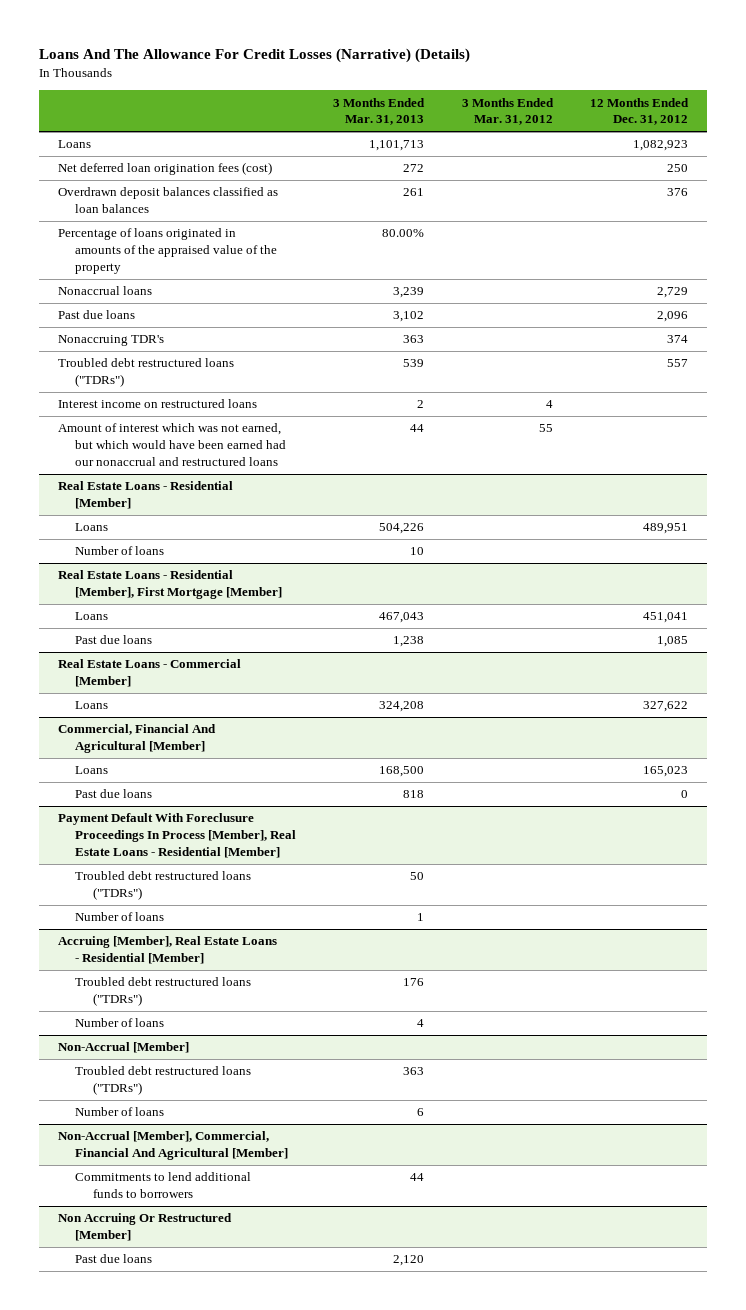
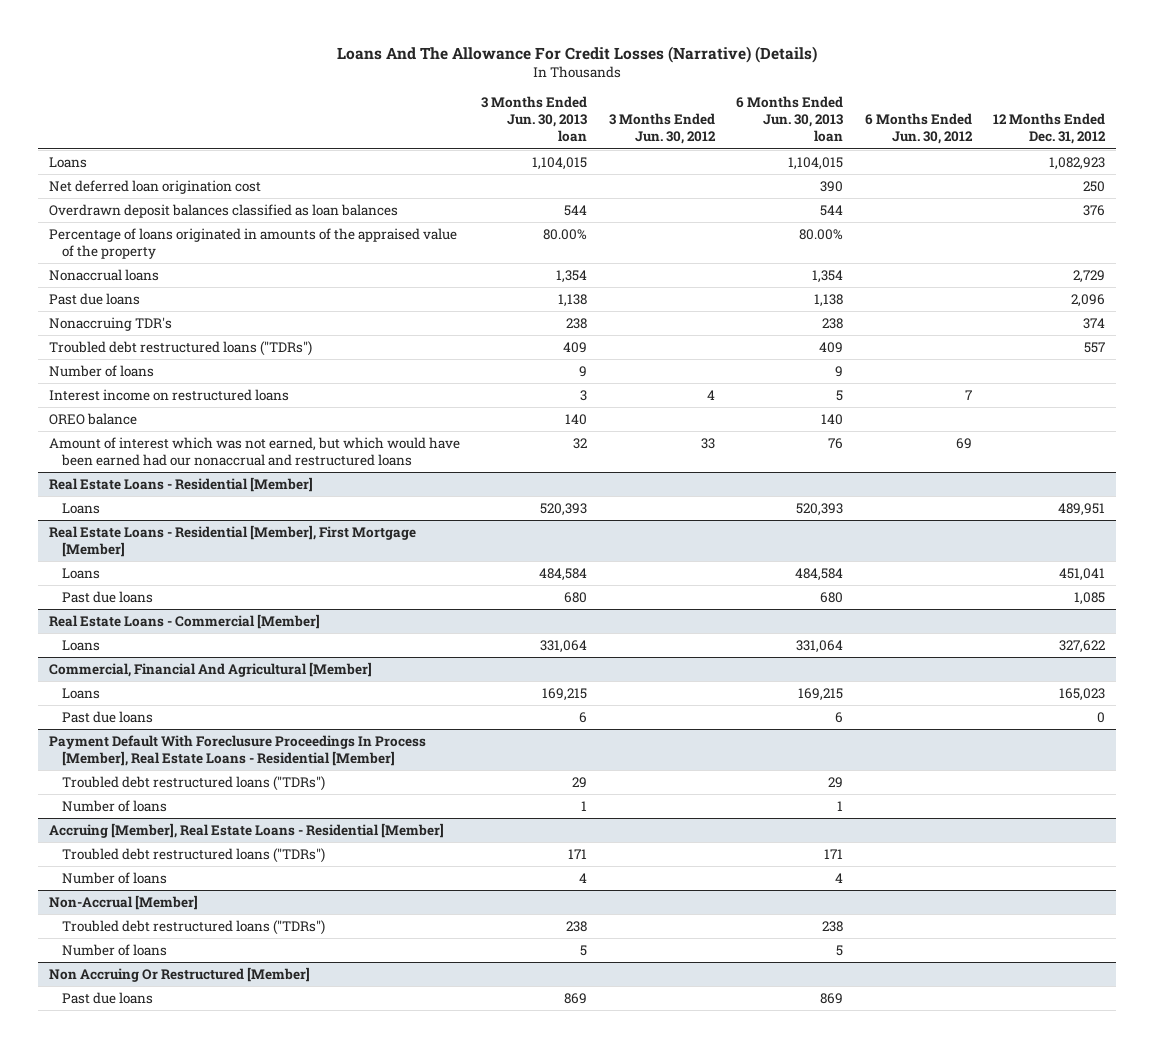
- | 3 Months Ended Mar. 31, 2013 | 3 Months Ended Mar. 31, 2012 | 12 Months Ended Dec. 31, 2012
+ | 3 Months Ended Jun. 30, 2013 loan | 3 Months Ended Jun. 30, 2012 | 6 Months Ended Jun. 30, 2013 loan | 6 Months Ended Jun. 30, 2012 | 12 Months Ended Dec. 31, 2012
- Net deferred loan origination fees (cost) | 272 | | 250
+ Net deferred loan origination cost | | | 390 | | 250
+ Number of loans | 9 | | 9 | |
+ OREO balance | 140 | | 140 | |
@ Real Estate Loans - Residential [Member]
- Number of loans | 10 | |
- Non-Accrual [Member], Commercial, Financial And Agricultural [Member]
- Commitments to lend additional funds to borrowers | 44 | |

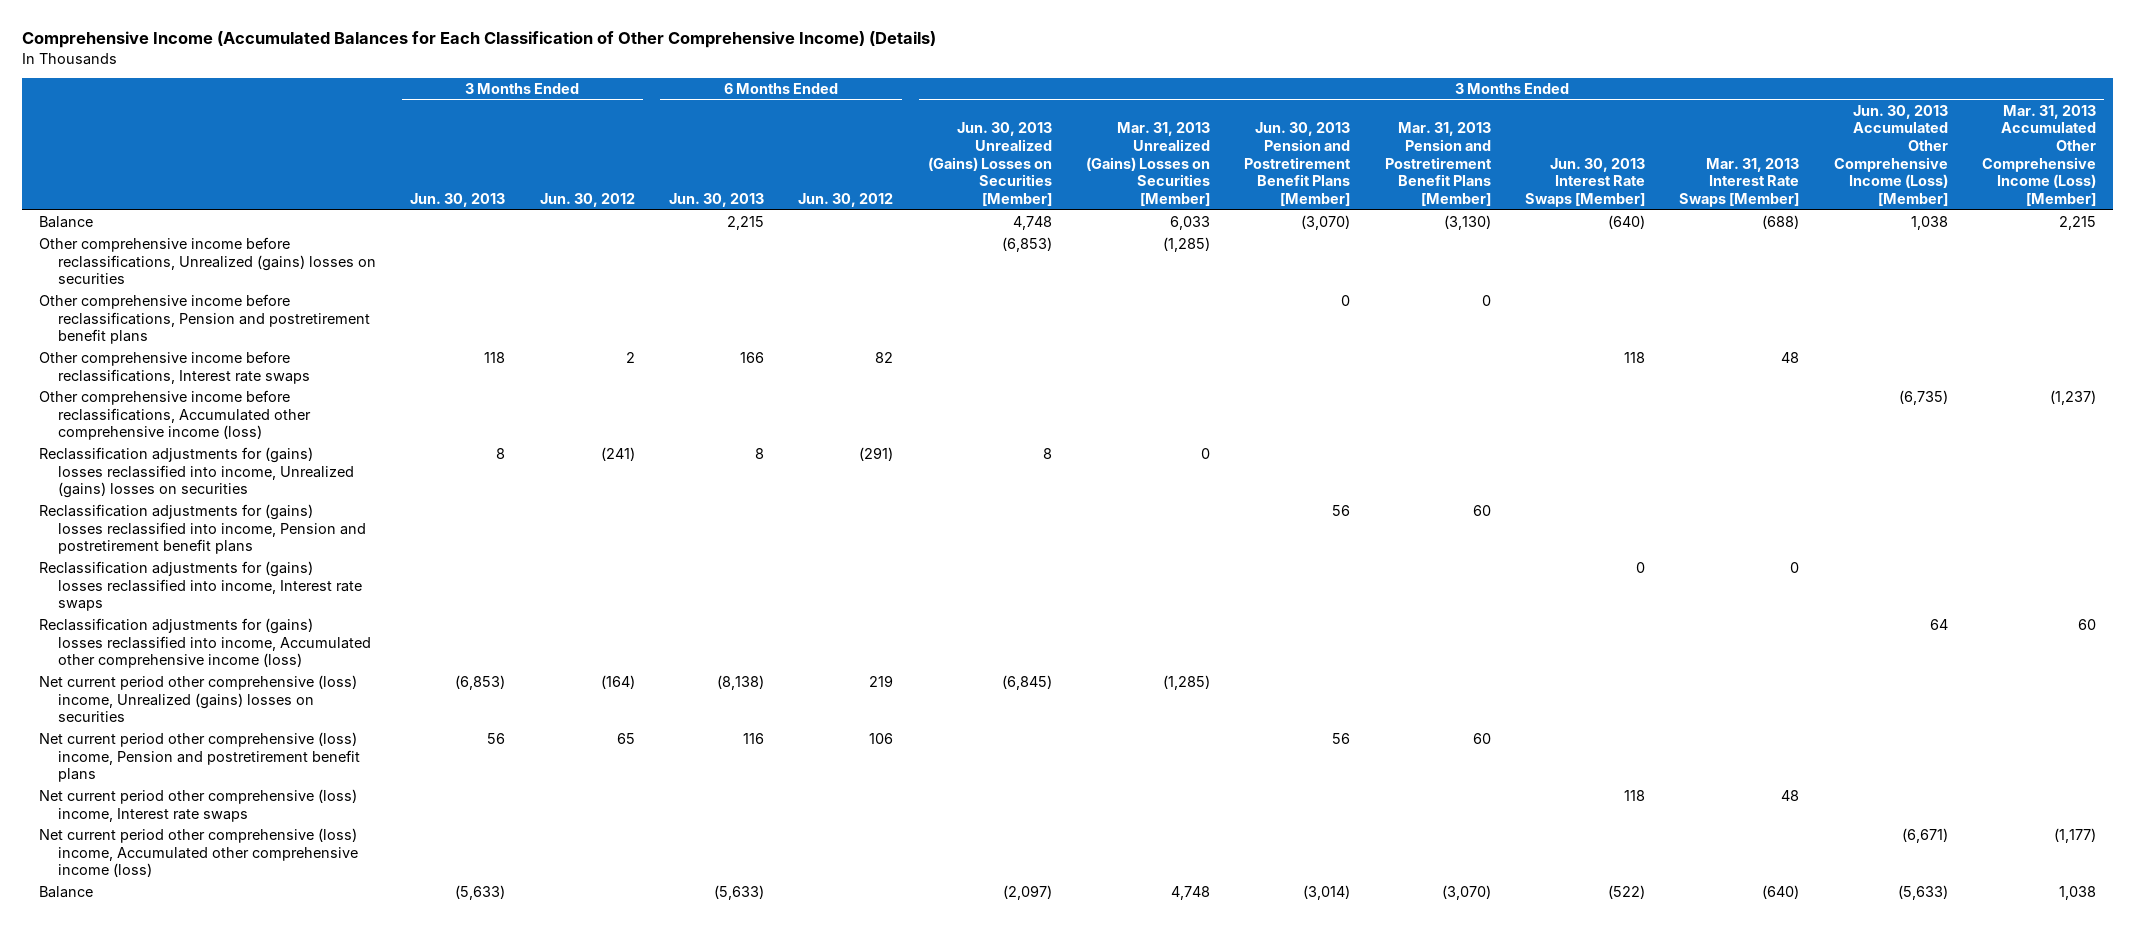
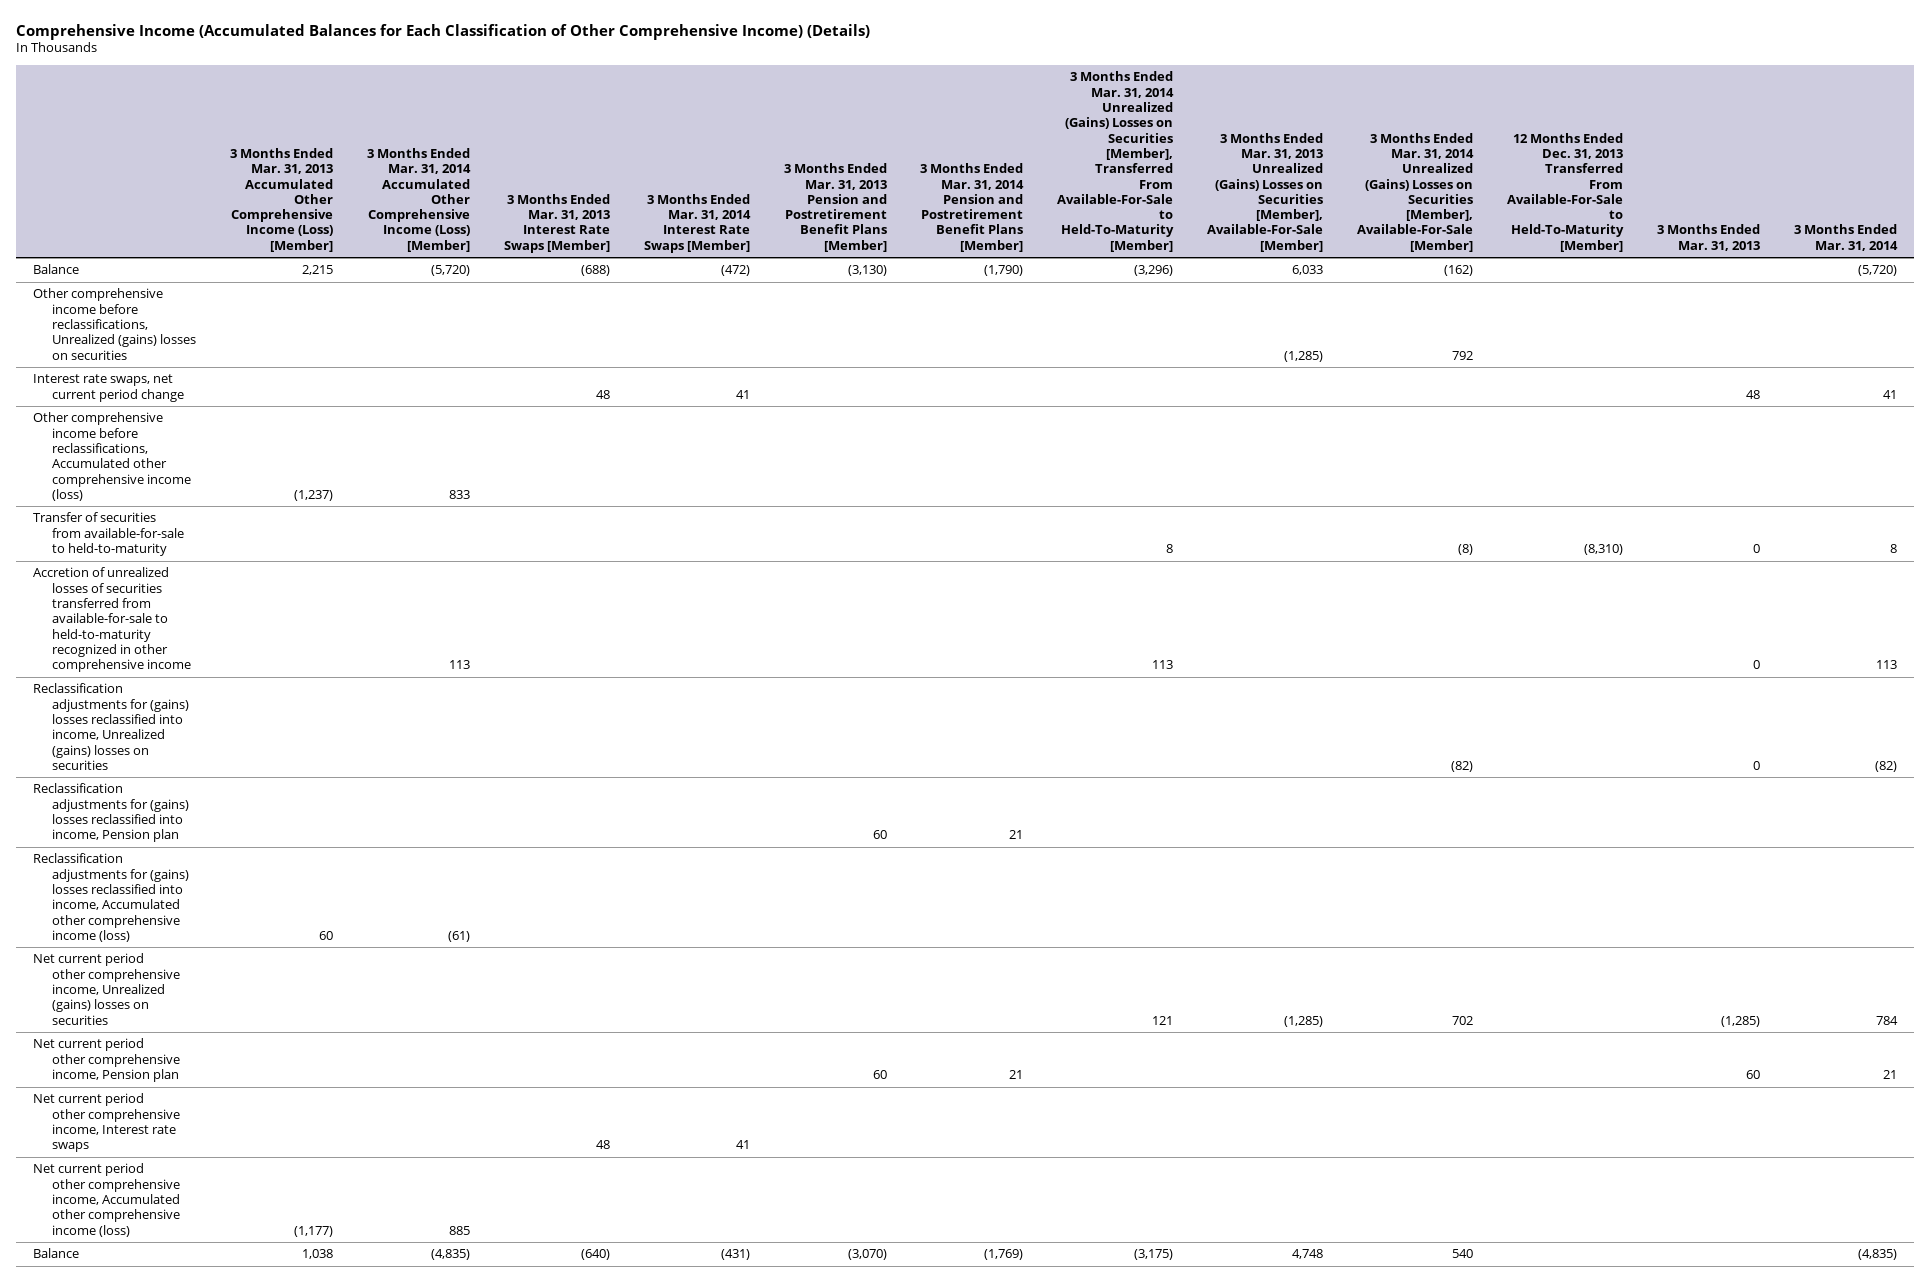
- | 3 Months Ended Jun. 30, 2013 | 3 Months Ended Jun. 30, 2012 | 6 Months Ended Jun. 30, 2013 | 6 Months Ended Jun. 30, 2012 | 3 Months Ended Jun. 30, 2013 Unrealized (Gains) Losses on Securities [Member] | 3 Months Ended Mar. 31, 2013 Unrealized (Gains) Losses on Securities [Member] | 3 Months Ended Jun. 30, 2013 Pension and Postretirement Benefit Plans [Member] | 3 Months Ended Mar. 31, 2013 Pension and Postretirement Benefit Plans [Member] | 3 Months Ended Jun. 30, 2013 Interest Rate Swaps [Member] | 3 Months Ended Mar. 31, 2013 Interest Rate Swaps [Member] | 3 Months Ended Jun. 30, 2013 Accumulated Other Comprehensive Income (Loss) [Member] | 3 Months Ended Mar. 31, 2013 Accumulated Other Comprehensive Income (Loss) [Member]
+ | 3 Months Ended Mar. 31, 2013 Accumulated Other Comprehensive Income (Loss) [Member] | 3 Months Ended Mar. 31, 2014 Accumulated Other Comprehensive Income (Loss) [Member] | 3 Months Ended Mar. 31, 2013 Interest Rate Swaps [Member] | 3 Months Ended Mar. 31, 2014 Interest Rate Swaps [Member] | 3 Months Ended Mar. 31, 2013 Pension and Postretirement Benefit Plans [Member] | 3 Months Ended Mar. 31, 2014 Pension and Postretirement Benefit Plans [Member] | 3 Months Ended Mar. 31, 2014 Unrealized (Gains) Losses on Securities [Member], Transferred From Available-For-Sale to Held-To-Maturity [Member] | 3 Months Ended Mar. 31, 2013 Unrealized (Gains) Losses on Securities [Member], Available-For-Sale [Member] | 3 Months Ended Mar. 31, 2014 Unrealized (Gains) Losses on Securities [Member], Available-For-Sale [Member] | 12 Months Ended Dec. 31, 2013 Transferred From Available-For-Sale to Held-To-Maturity [Member] | 3 Months Ended Mar. 31, 2013 | 3 Months Ended Mar. 31, 2014
- Other comprehensive income before reclassifications, Pension and postretirement benefit plans | | | | | | | 0 | 0 | | | |
- Other comprehensive income before reclassifications, Interest rate swaps | 118 | 2 | 166 | 82 | | | | | 118 | 48 | |
+ Interest rate swaps, net current period change | | | 48 | 41 | | | | | | | 48 | 41
+ Transfer of securities from available-for-sale to held-to-maturity | | | | | | | 8 | | (8) | (8,310) | 0 | 8
+ Accretion of unrealized losses of securities transferred from available-for-sale to held-to-maturity recognized in other comprehensive income | | 113 | | | | | 113 | | | | 0 | 113
- Reclassification adjustments for (gains) losses reclassified into income, Pension and postretirement benefit plans | | | | | | | 56 | 60 | | | |
- Reclassification adjustments for (gains) losses reclassified into income, Interest rate swaps | | | | | | | | | 0 | 0 | |
+ Reclassification adjustments for (gains) losses reclassified into income, Pension plan | | | | | 60 | 21 | | | | | |
- Net current period other comprehensive (loss) income, Unrealized (gains) losses on securities | (6,853) | (164) | (8,138) | 219 | (6,845) | (1,285) | | | | | |
- Net current period other comprehensive (loss) income, Pension and postretirement benefit plans | 56 | 65 | 116 | 106 | | | 56 | 60 | | | |
- Net current period other comprehensive (loss) income, Interest rate swaps | | | | | | | | | 118 | 48 | |
- Net current period other comprehensive (loss) income, Accumulated other comprehensive income (loss) | | | | | | | | | | | (6,671) | (1,177)
+ Net current period other comprehensive income, Unrealized (gains) losses on securities | | | | | | | 121 | (1,285) | 702 | | (1,285) | 784
+ Net current period other comprehensive income, Pension plan | | | | | 60 | 21 | | | | | 60 | 21
+ Net current period other comprehensive income, Interest rate swaps | | | 48 | 41 | | | | | | | |
+ Net current period other comprehensive income, Accumulated other comprehensive income (loss) | (1,177) | 885 | | | | | | | | | |

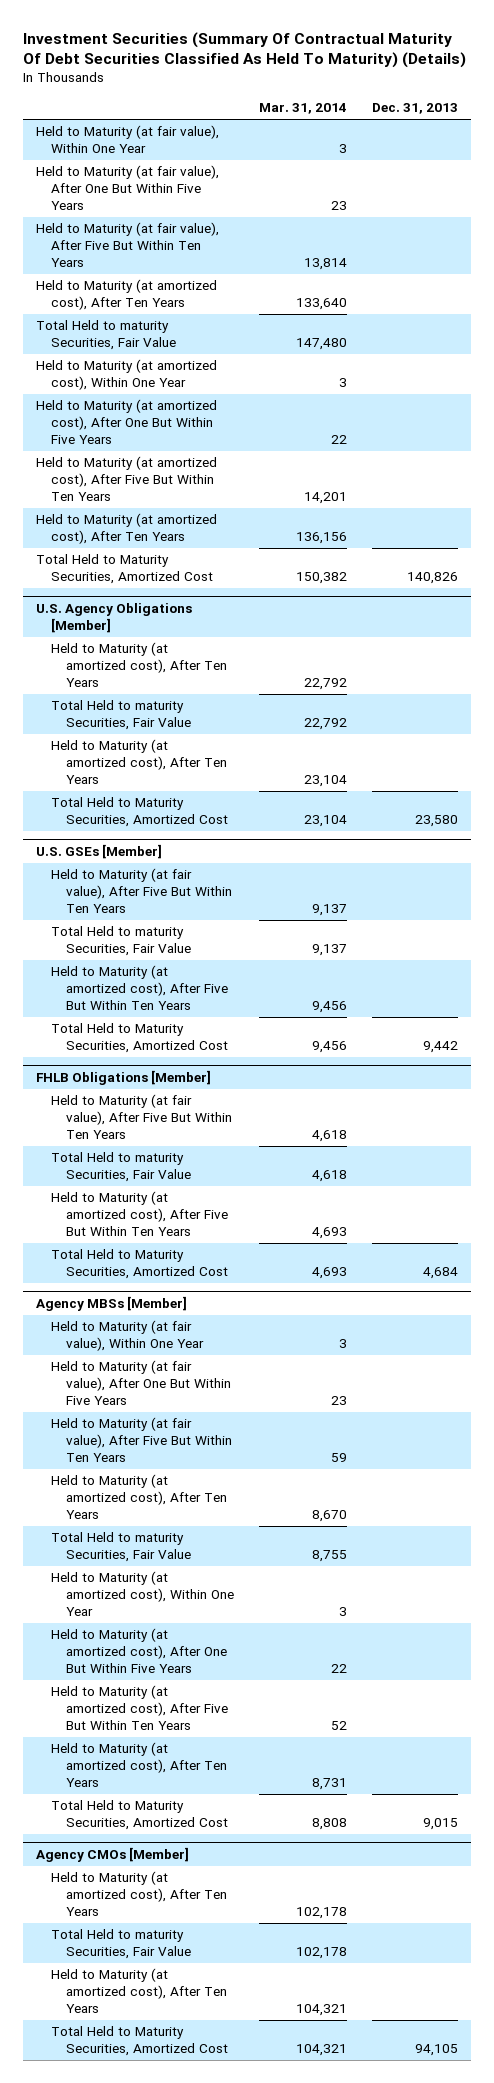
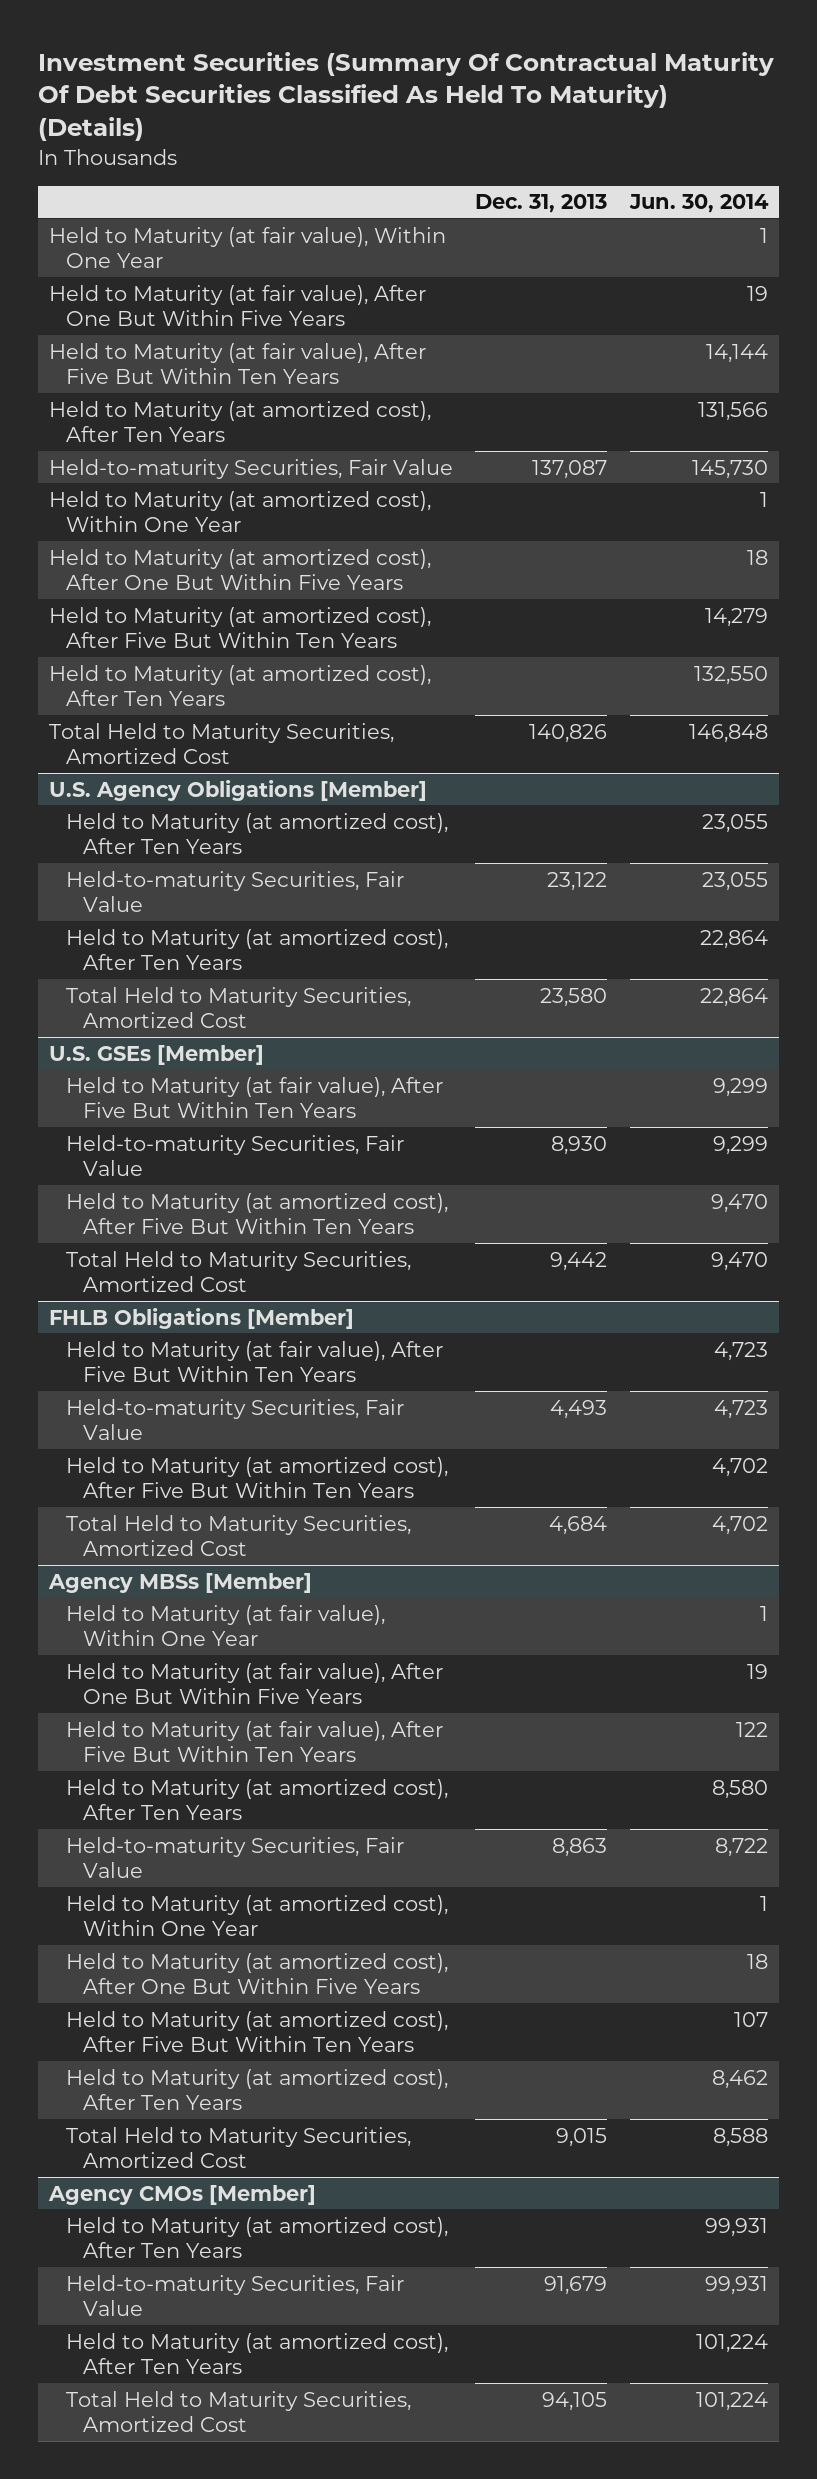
- | Mar. 31, 2014 | Dec. 31, 2013
+ | Dec. 31, 2013 | Jun. 30, 2014
- Total Held to maturity Securities, Fair Value | 147,480 |
+ Held-to-maturity Securities, Fair Value | 137,087 | 145,730
@ U.S. Agency Obligations [Member]
- Total Held to maturity Securities, Fair Value | 22,792 |
+ Held-to-maturity Securities, Fair Value | 23,122 | 23,055
@ U.S. GSEs [Member]
- Total Held to maturity Securities, Fair Value | 9,137 |
+ Held-to-maturity Securities, Fair Value | 8,930 | 9,299
@ FHLB Obligations [Member]
- Total Held to maturity Securities, Fair Value | 4,618 |
+ Held-to-maturity Securities, Fair Value | 4,493 | 4,723
@ Agency MBSs [Member]
- Total Held to maturity Securities, Fair Value | 8,755 |
+ Held-to-maturity Securities, Fair Value | 8,863 | 8,722
@ Agency CMOs [Member]
- Total Held to maturity Securities, Fair Value | 102,178 |
+ Held-to-maturity Securities, Fair Value | 91,679 | 99,931

